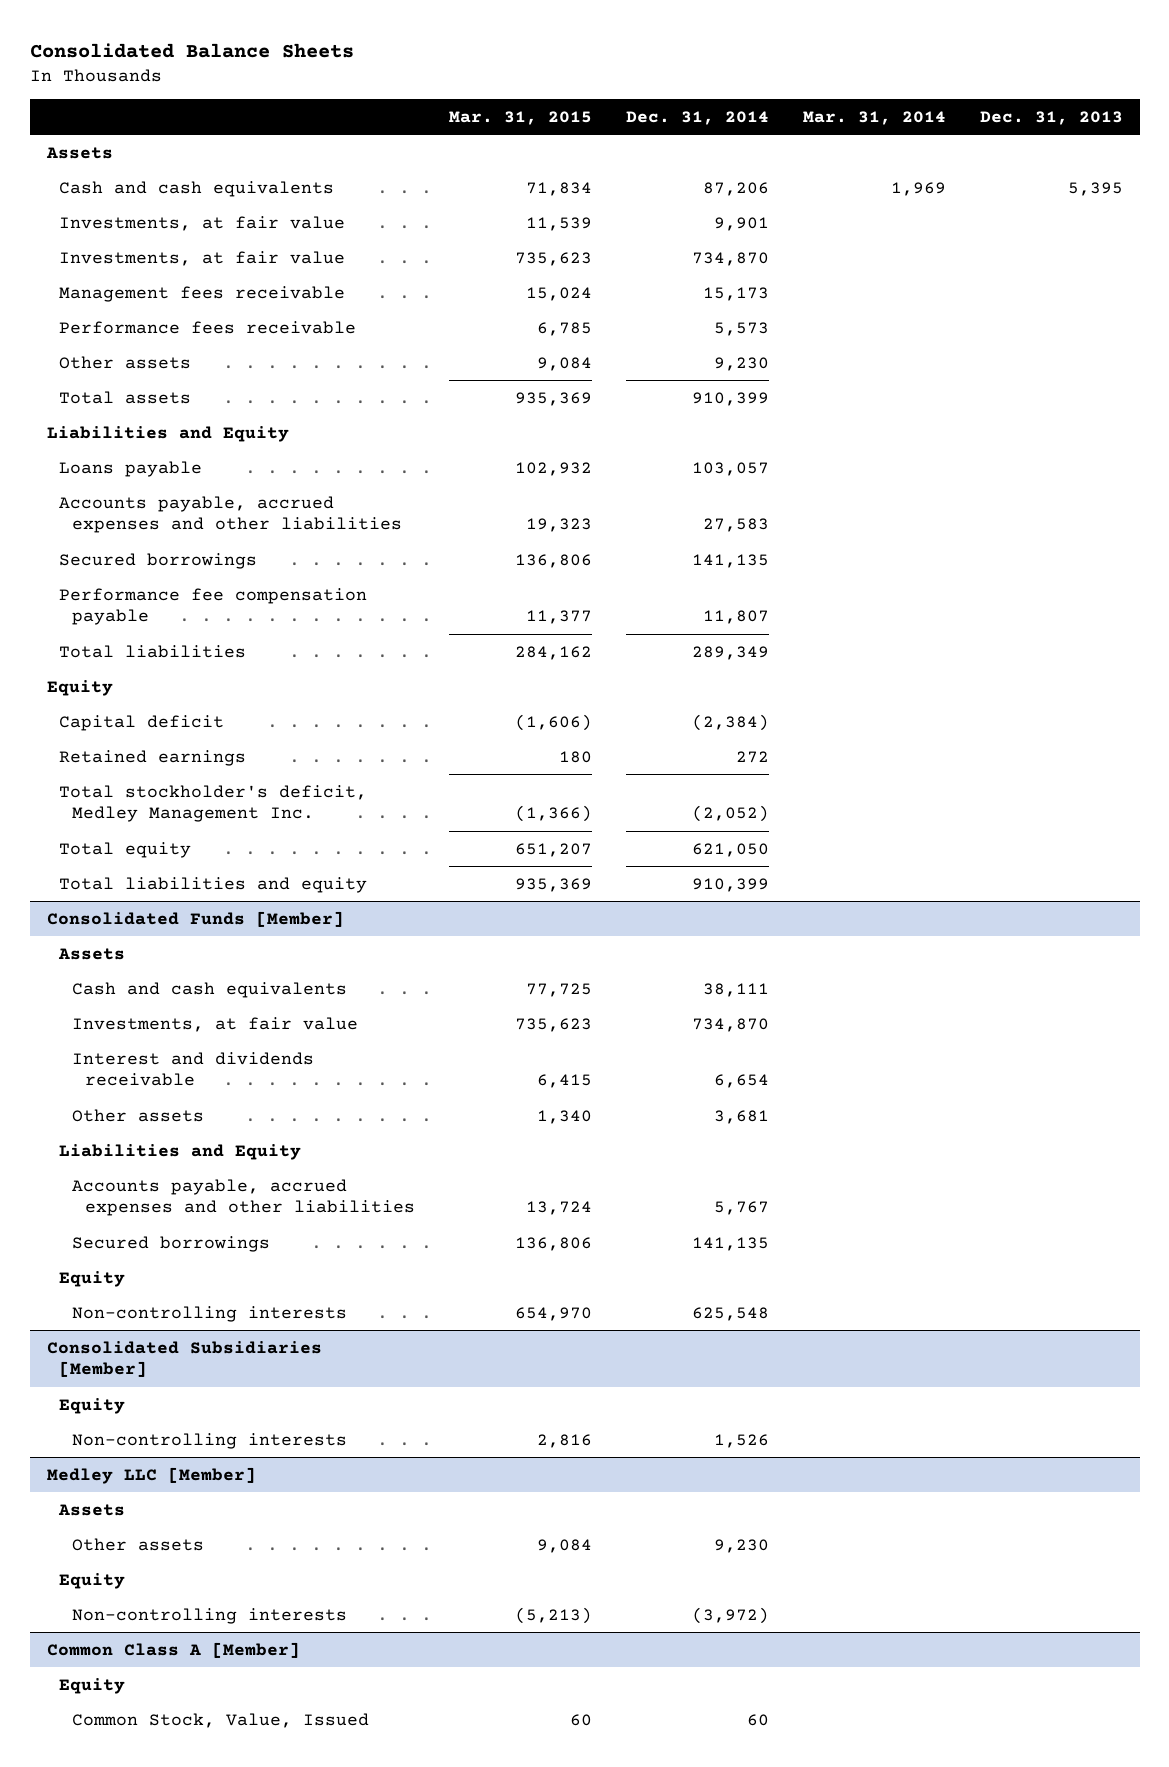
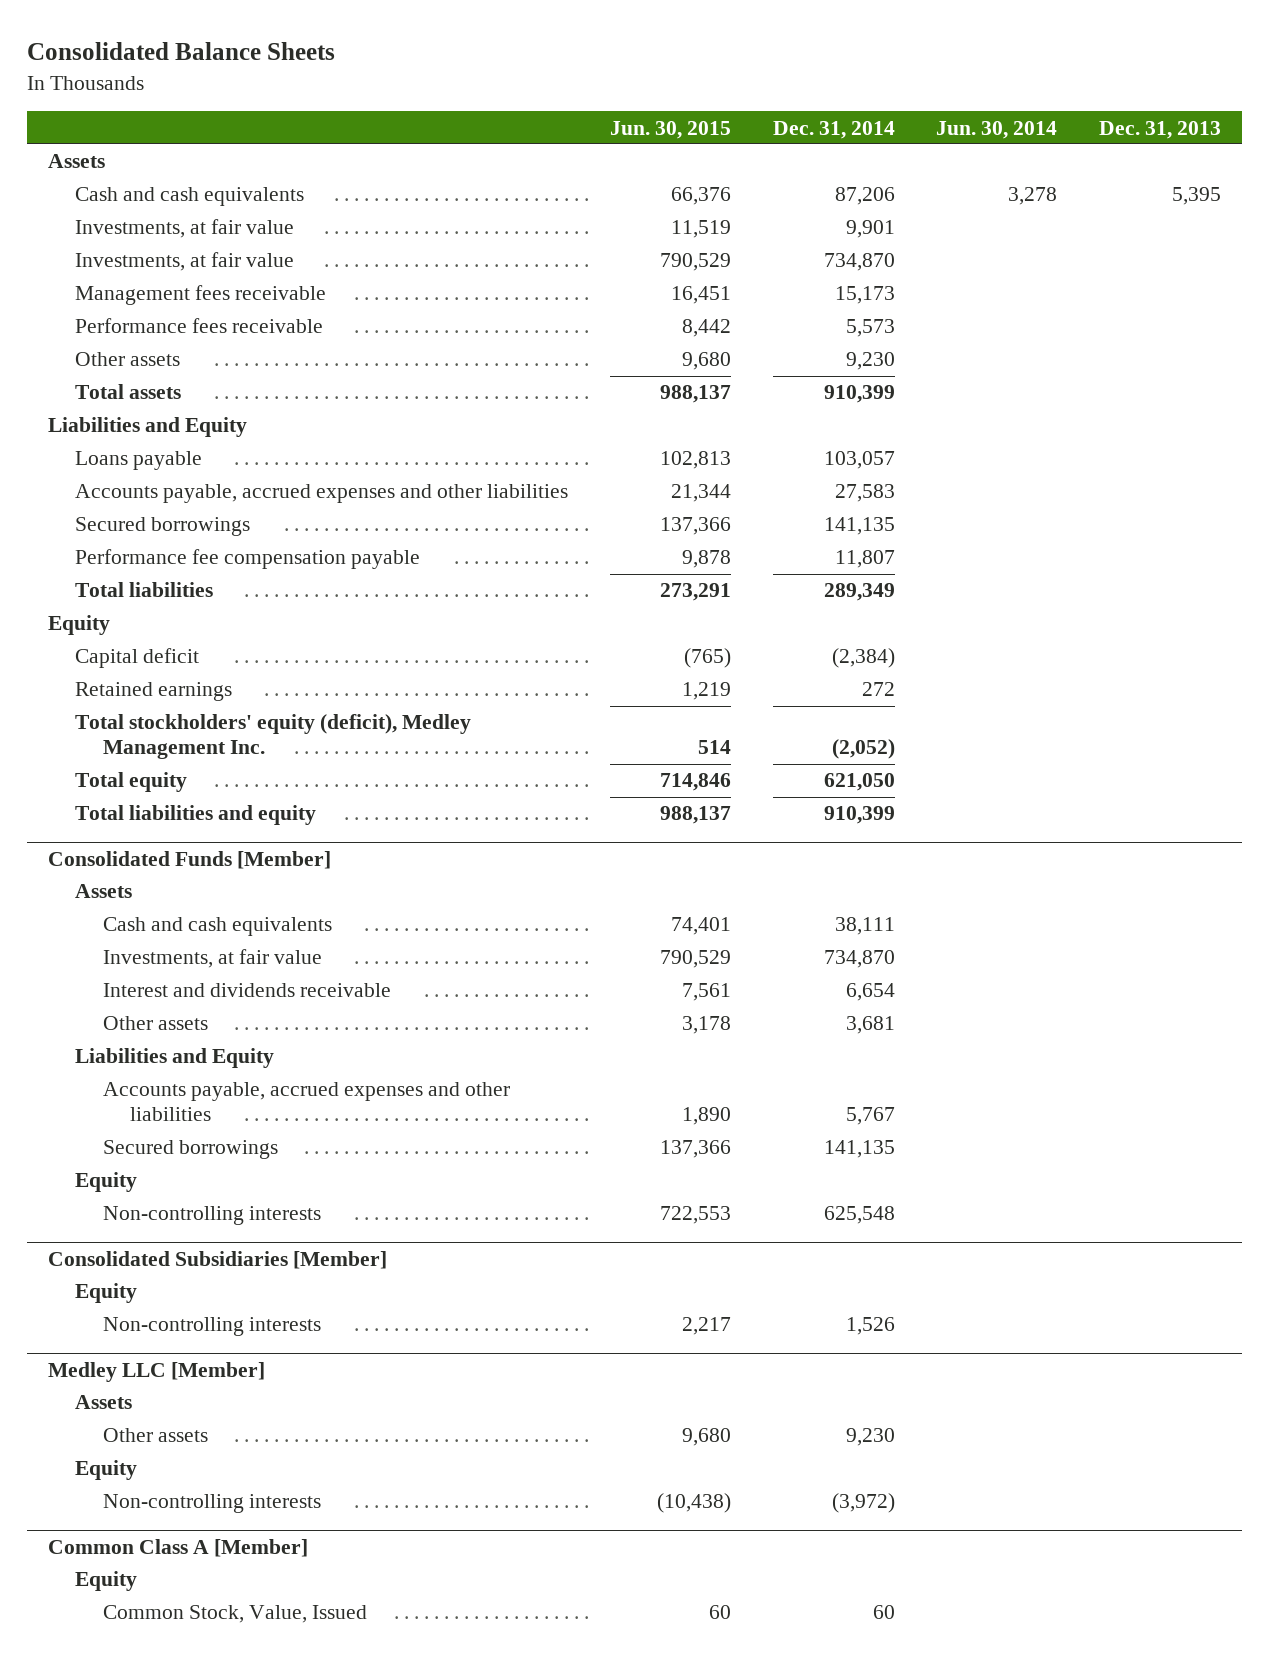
- | Mar. 31, 2015 | Dec. 31, 2014 | Mar. 31, 2014 | Dec. 31, 2013
+ | Jun. 30, 2015 | Dec. 31, 2014 | Jun. 30, 2014 | Dec. 31, 2013
- Total stockholder's deficit, Medley Management Inc. | (1,366) | (2,052) | |
+ Total stockholders' equity (deficit), Medley Management Inc. | 514 | (2,052) | |

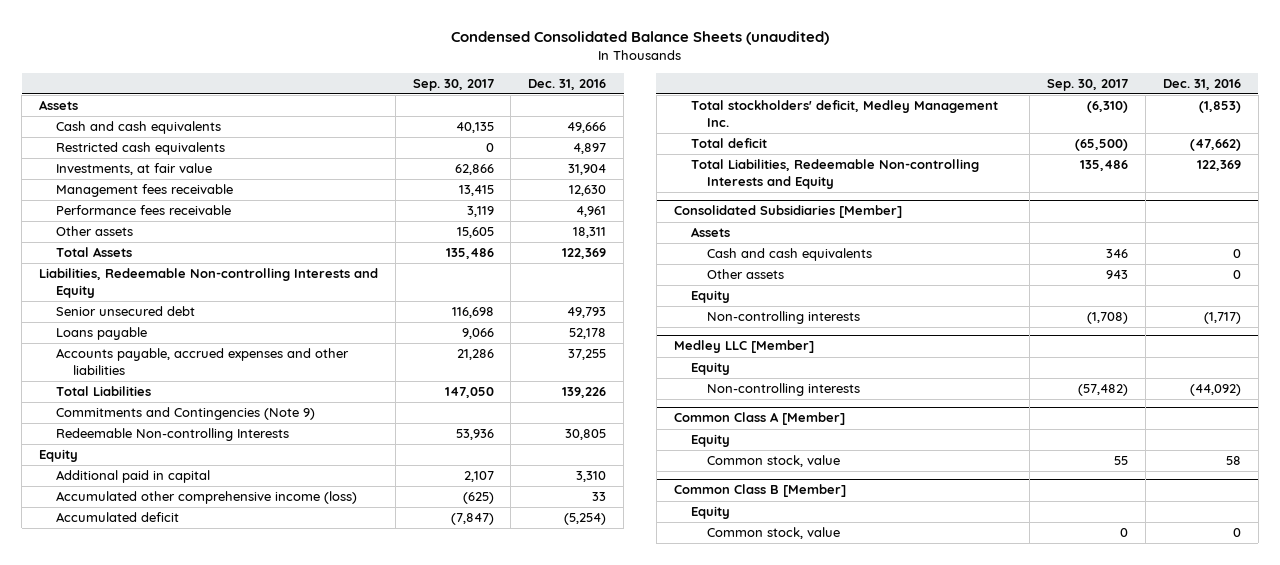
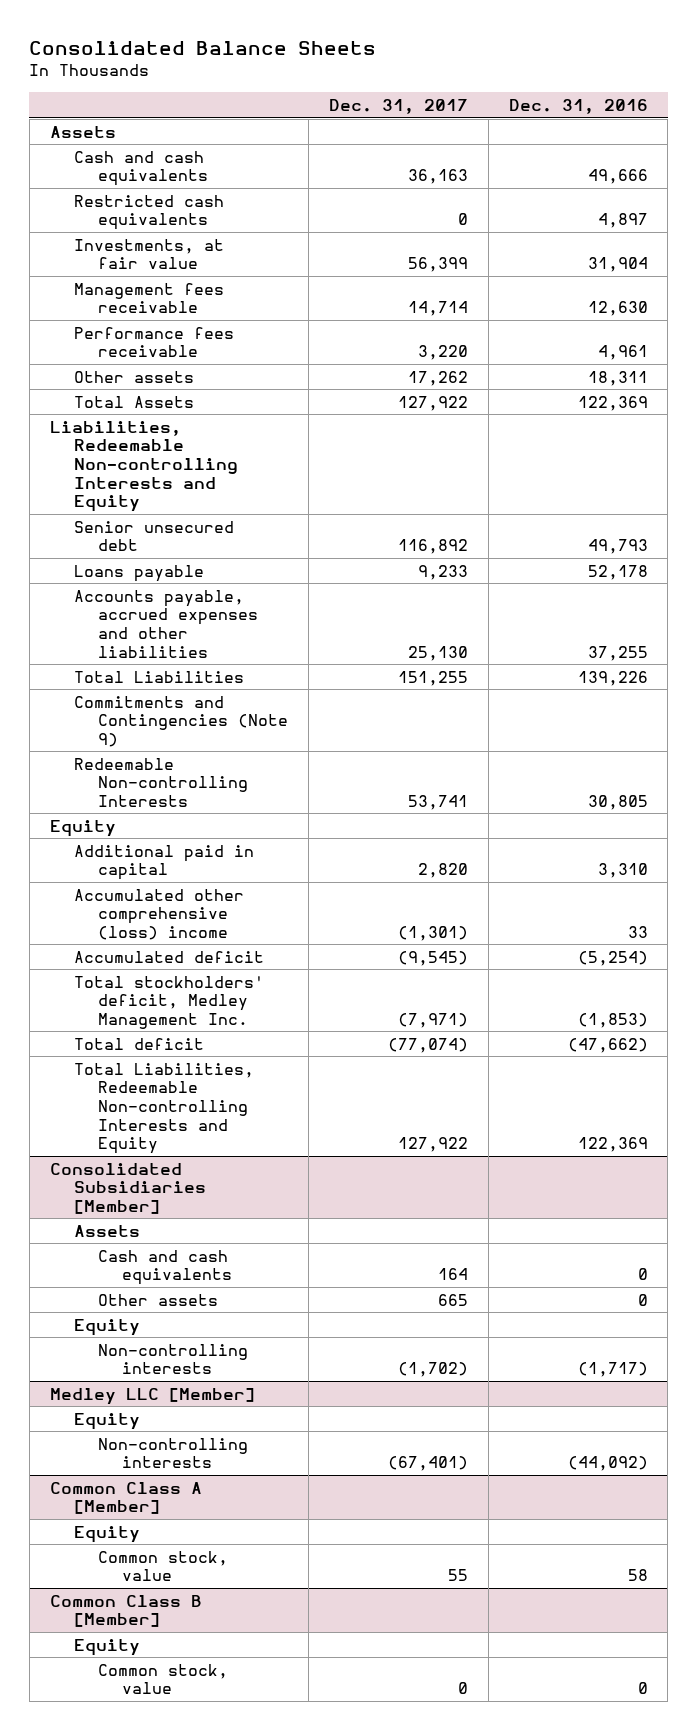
- Condensed Consolidated Balance Sheets (unaudited)
+ Consolidated Balance Sheets
- | Sep. 30, 2017 | Dec. 31, 2016
+ | Dec. 31, 2017 | Dec. 31, 2016
- Accumulated other comprehensive income (loss) | (625) | 33
+ Accumulated other comprehensive (loss) income | (1,301) | 33

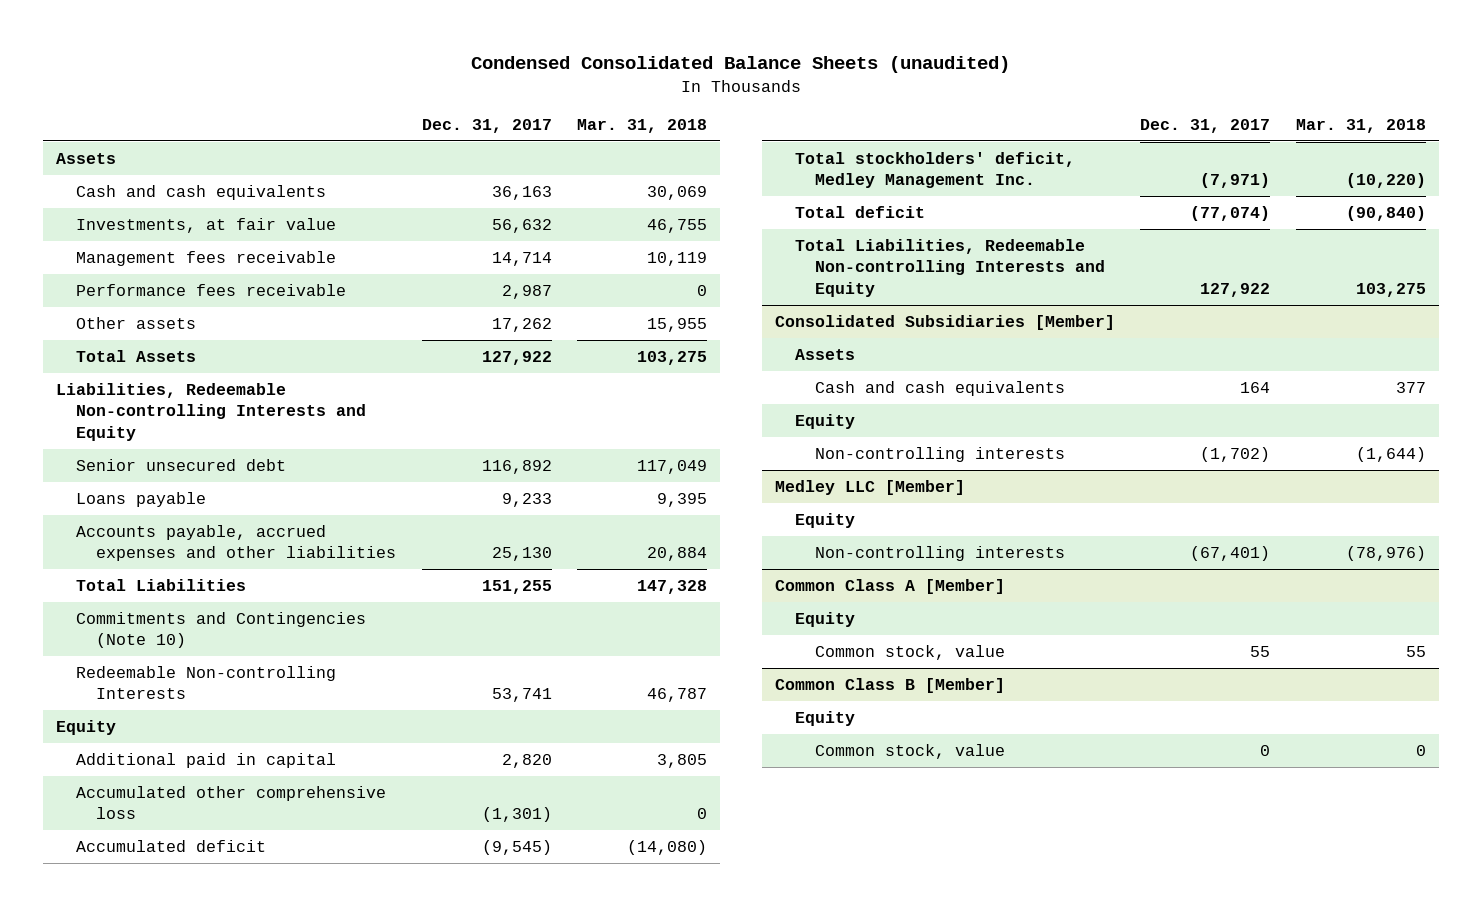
- Consolidated Balance Sheets
+ Condensed Consolidated Balance Sheets (unaudited)
- | Dec. 31, 2017 | Dec. 31, 2016
+ | Dec. 31, 2017 | Mar. 31, 2018
- Restricted cash equivalents | 0 | 4,897
- Investments, at fair value | 56,399 | 31,904
+ Investments, at fair value | 56,632 | 46,755
- Performance fees receivable | 3,220 | 4,961
+ Performance fees receivable | 2,987 | 0
- Commitments and Contingencies (Note 9)
+ Commitments and Contingencies (Note 10)
- Accumulated other comprehensive (loss) income | (1,301) | 33
+ Accumulated other comprehensive loss | (1,301) | 0
@ Consolidated Subsidiaries [Member]
- Other assets | 665 | 0

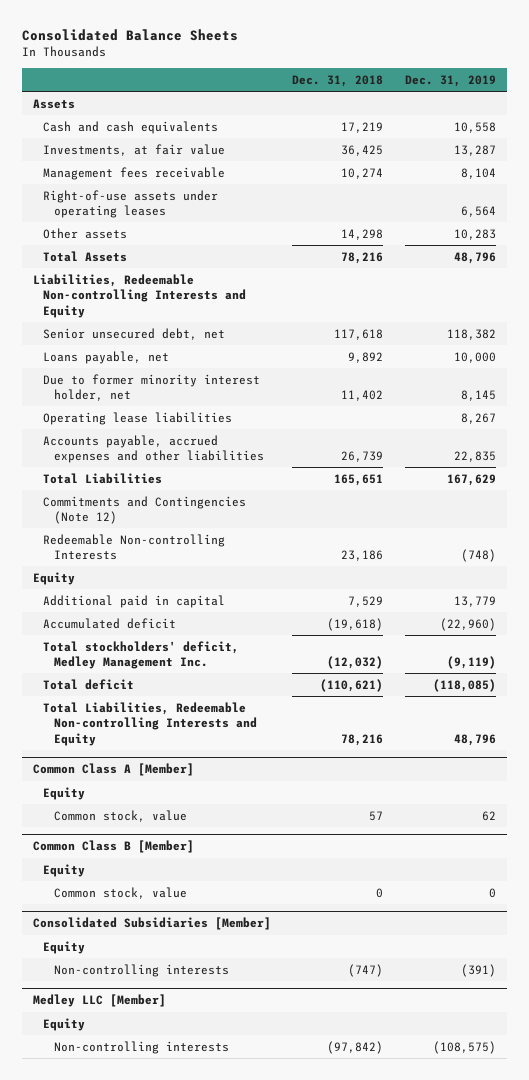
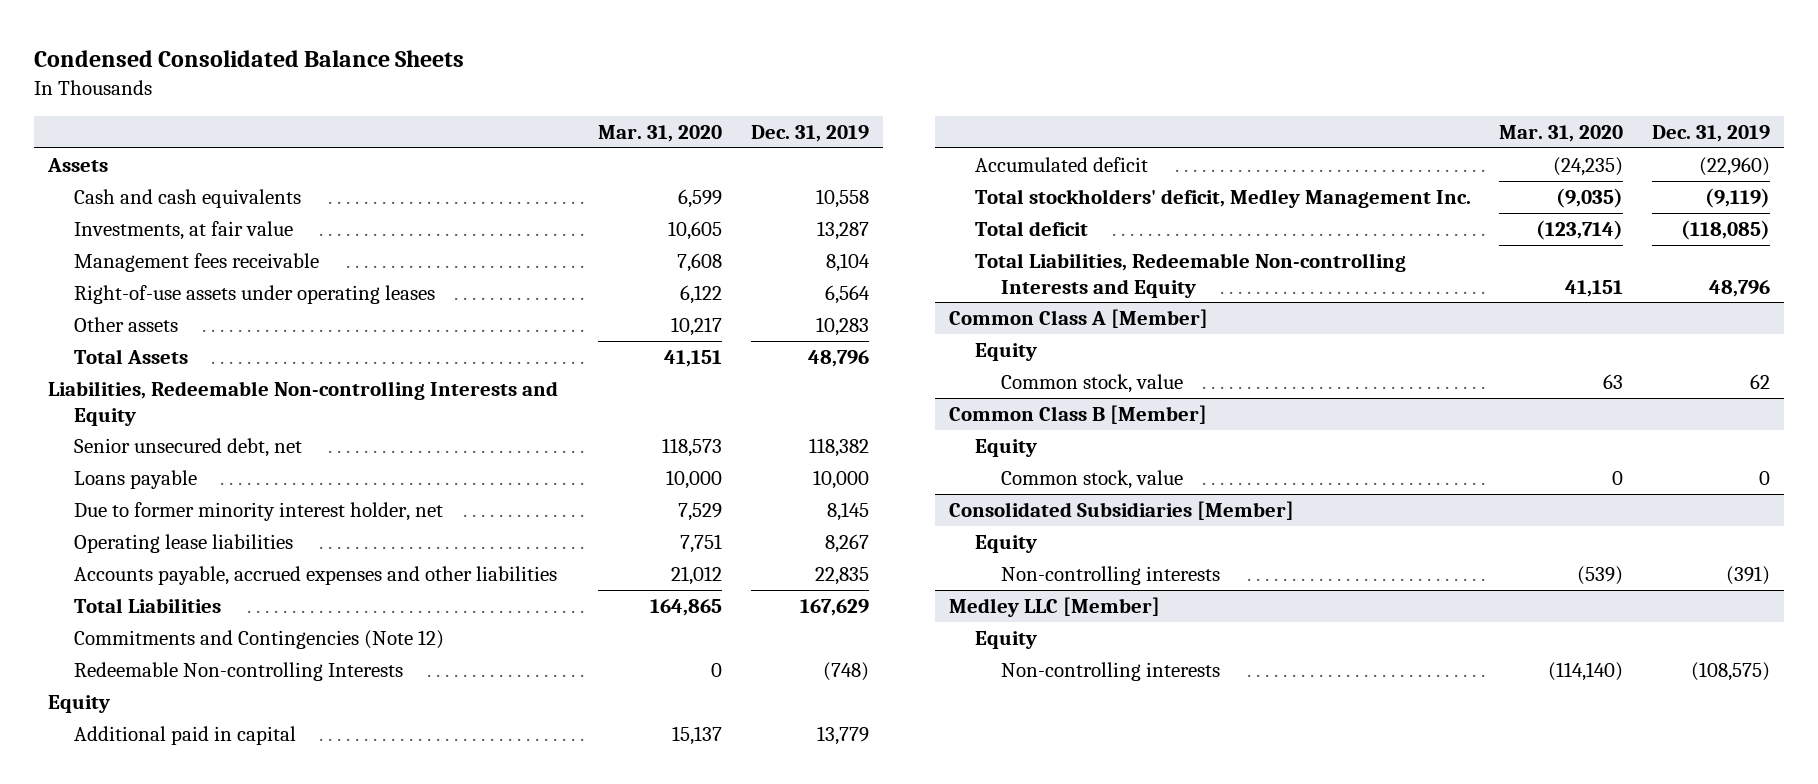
- Consolidated Balance Sheets
+ Condensed Consolidated Balance Sheets
- | Dec. 31, 2018 | Dec. 31, 2019
+ | Mar. 31, 2020 | Dec. 31, 2019
- Loans payable, net | 9,892 | 10,000
+ Loans payable | 10,000 | 10,000

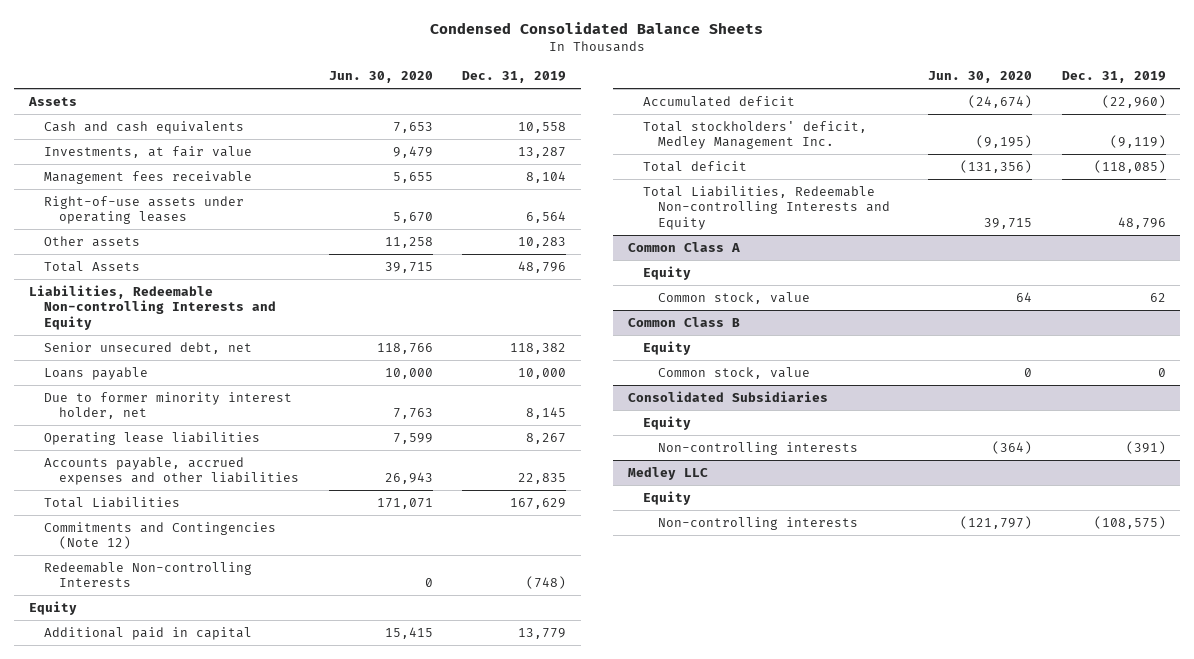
- | Mar. 31, 2020 | Dec. 31, 2019
+ | Jun. 30, 2020 | Dec. 31, 2019
- Common Class A [Member]
+ Common Class A
- Common Class B [Member]
+ Common Class B
- Consolidated Subsidiaries [Member]
+ Consolidated Subsidiaries
- Medley LLC [Member]
+ Medley LLC

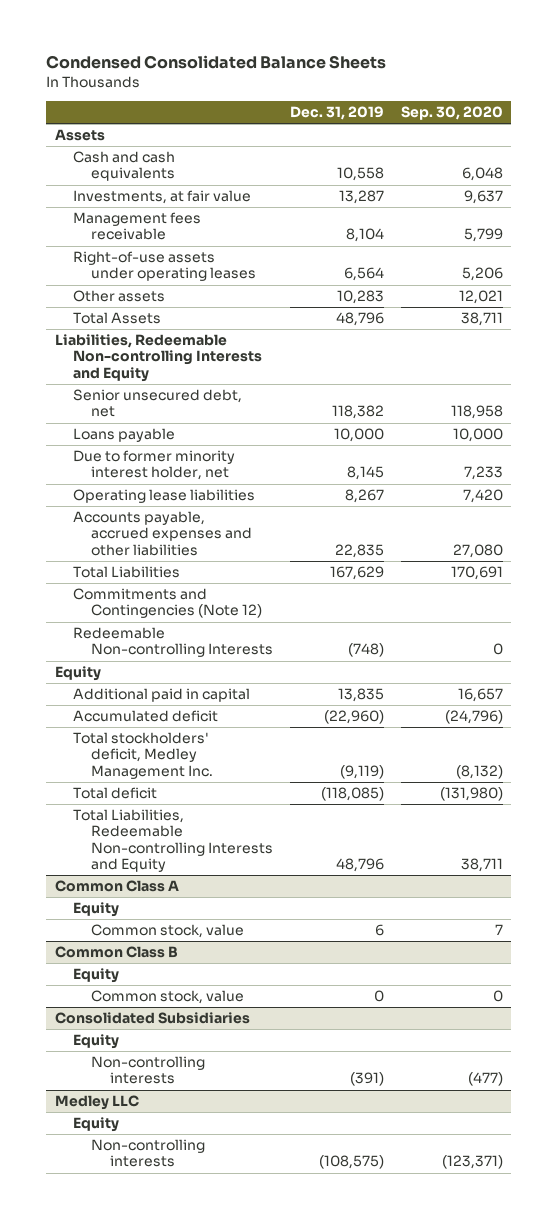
- | Jun. 30, 2020 | Dec. 31, 2019
+ | Dec. 31, 2019 | Sep. 30, 2020
- Additional paid in capital | 15,415 | 13,779
+ Additional paid in capital | 13,835 | 16,657
@ Common Class A
- Common stock, value | 64 | 62
+ Common stock, value | 6 | 7

